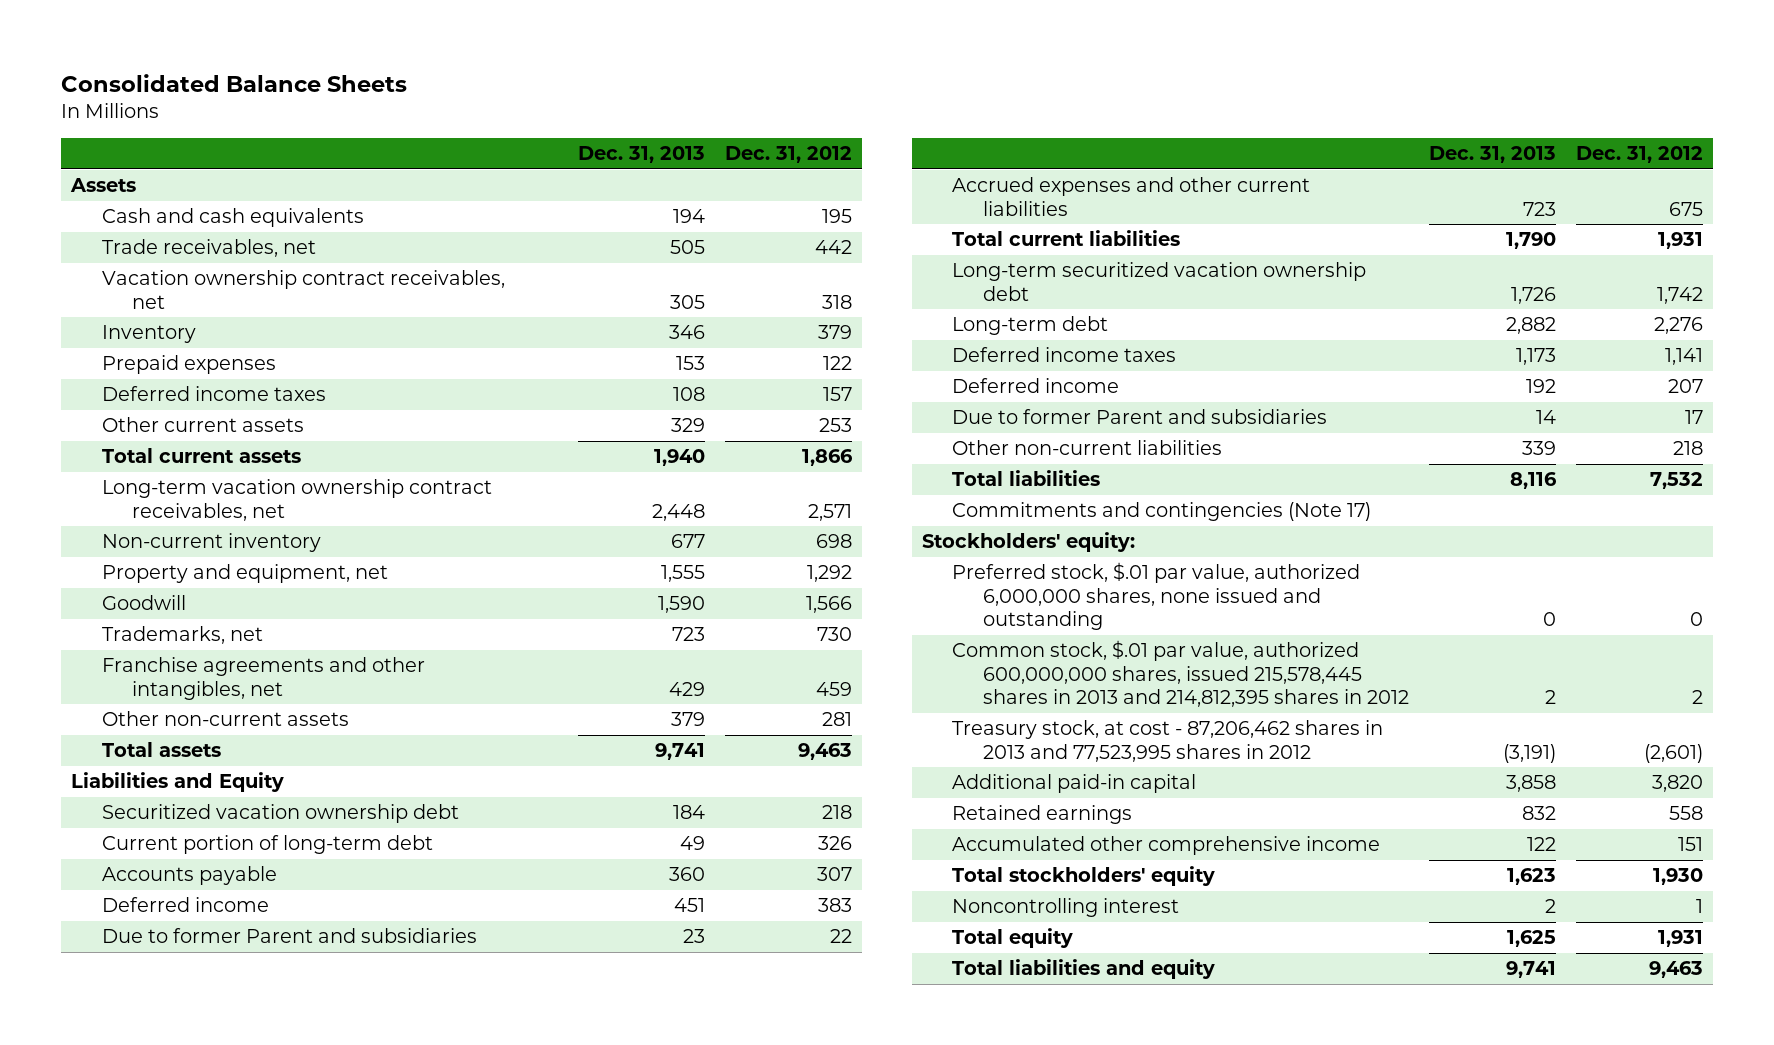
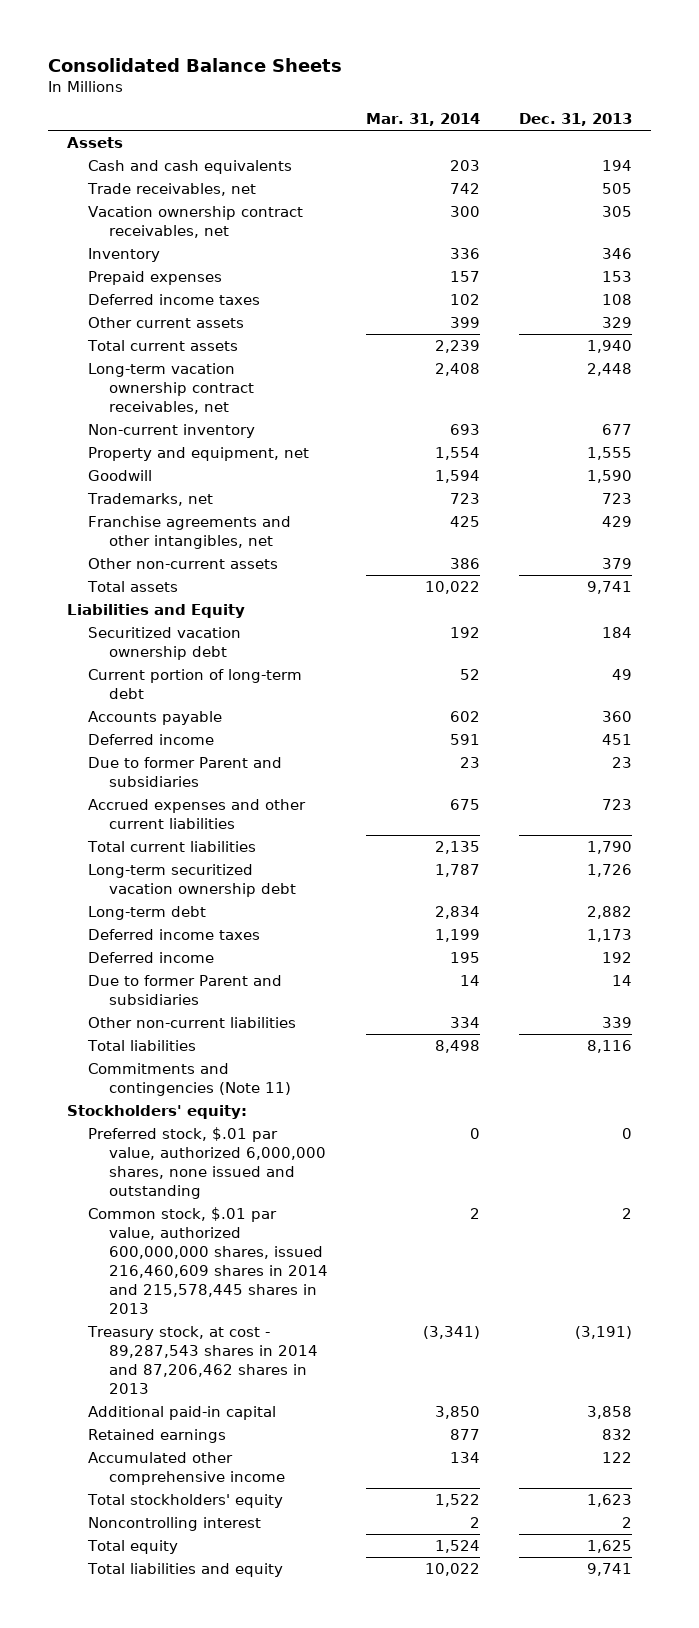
- | Dec. 31, 2013 | Dec. 31, 2012
+ | Mar. 31, 2014 | Dec. 31, 2013
- Commitments and contingencies (Note 17)
+ Commitments and contingencies (Note 11)
- Common stock, $.01 par value, authorized 600,000,000 shares, issued 215,578,445 shares in 2013 and 214,812,395 shares in 2012 | 2 | 2
- Treasury stock, at cost - 87,206,462 shares in 2013 and 77,523,995 shares in 2012 | (3,191) | (2,601)
+ Common stock, $.01 par value, authorized 600,000,000 shares, issued 216,460,609 shares in 2014 and 215,578,445 shares in 2013 | 2 | 2
+ Treasury stock, at cost - 89,287,543 shares in 2014 and 87,206,462 shares in 2013 | (3,341) | (3,191)

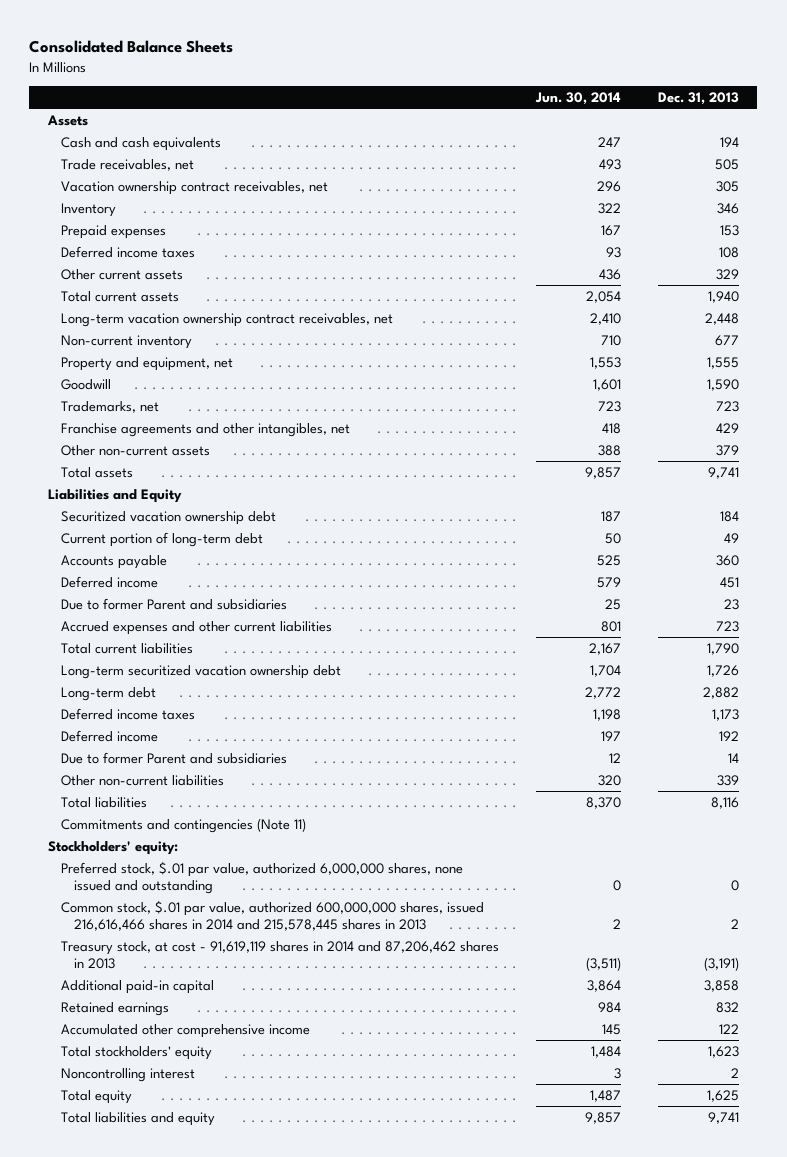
- | Mar. 31, 2014 | Dec. 31, 2013
+ | Jun. 30, 2014 | Dec. 31, 2013
- Common stock, $.01 par value, authorized 600,000,000 shares, issued 216,460,609 shares in 2014 and 215,578,445 shares in 2013 | 2 | 2
- Treasury stock, at cost - 89,287,543 shares in 2014 and 87,206,462 shares in 2013 | (3,341) | (3,191)
+ Common stock, $.01 par value, authorized 600,000,000 shares, issued 216,616,466 shares in 2014 and 215,578,445 shares in 2013 | 2 | 2
+ Treasury stock, at cost - 91,619,119 shares in 2014 and 87,206,462 shares in 2013 | (3,511) | (3,191)

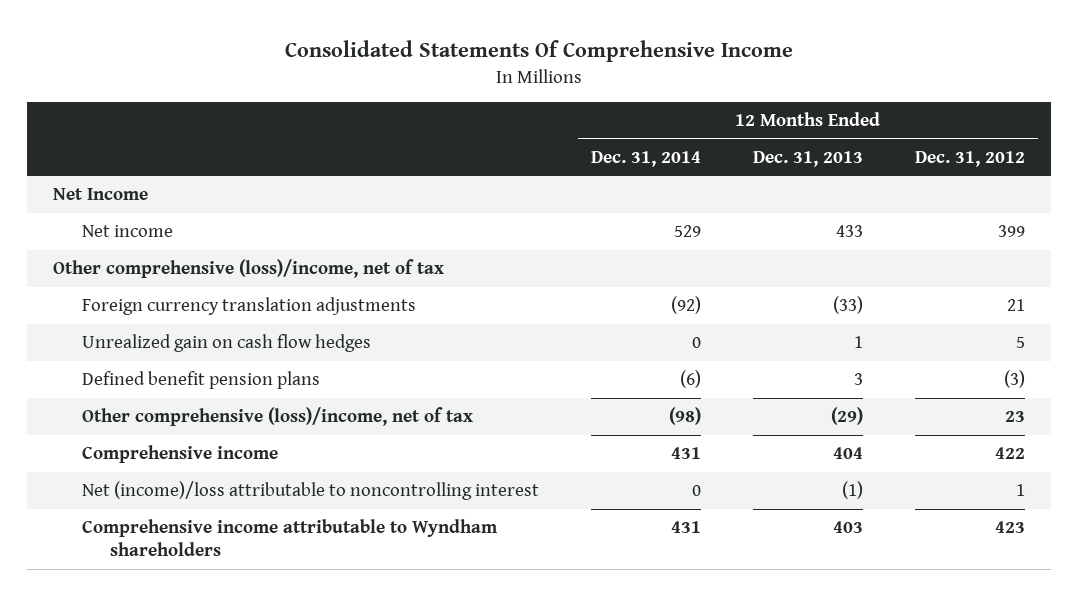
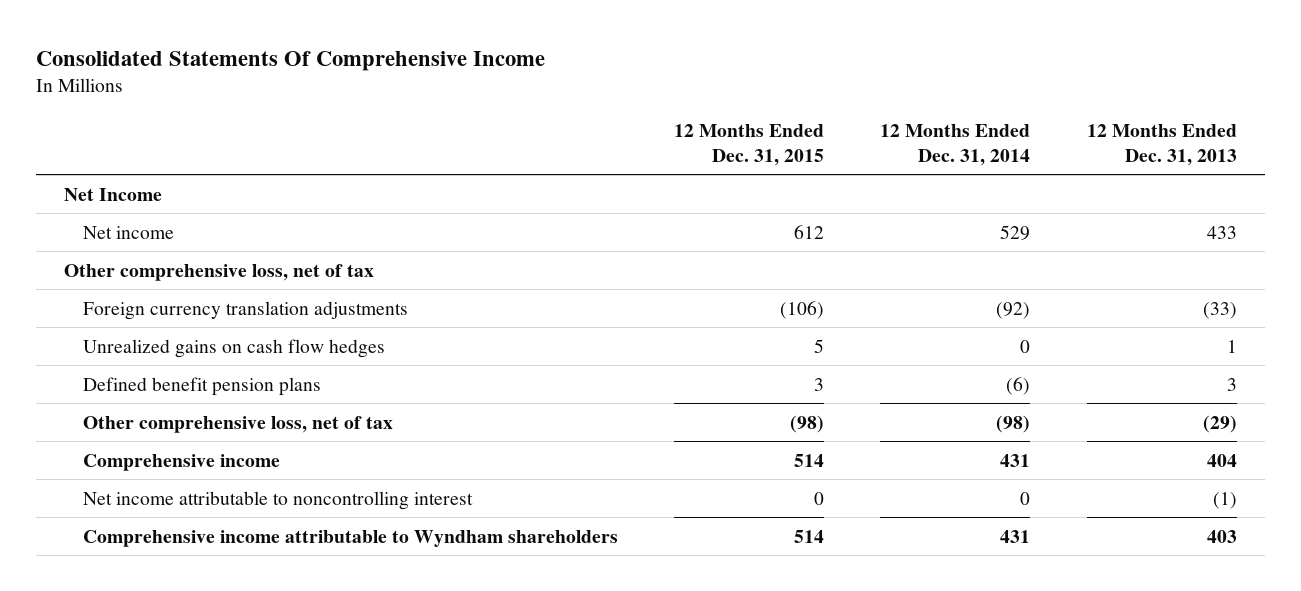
- | 12 Months Ended Dec. 31, 2014 | 12 Months Ended Dec. 31, 2013 | 12 Months Ended Dec. 31, 2012
+ | 12 Months Ended Dec. 31, 2015 | 12 Months Ended Dec. 31, 2014 | 12 Months Ended Dec. 31, 2013
- Other comprehensive (loss)/income, net of tax
+ Other comprehensive loss, net of tax
- Unrealized gain on cash flow hedges | 0 | 1 | 5
+ Unrealized gains on cash flow hedges | 5 | 0 | 1
- Other comprehensive (loss)/income, net of tax | (98) | (29) | 23
+ Other comprehensive loss, net of tax | (98) | (98) | (29)
- Net (income)/loss attributable to noncontrolling interest | 0 | (1) | 1
+ Net income attributable to noncontrolling interest | 0 | 0 | (1)

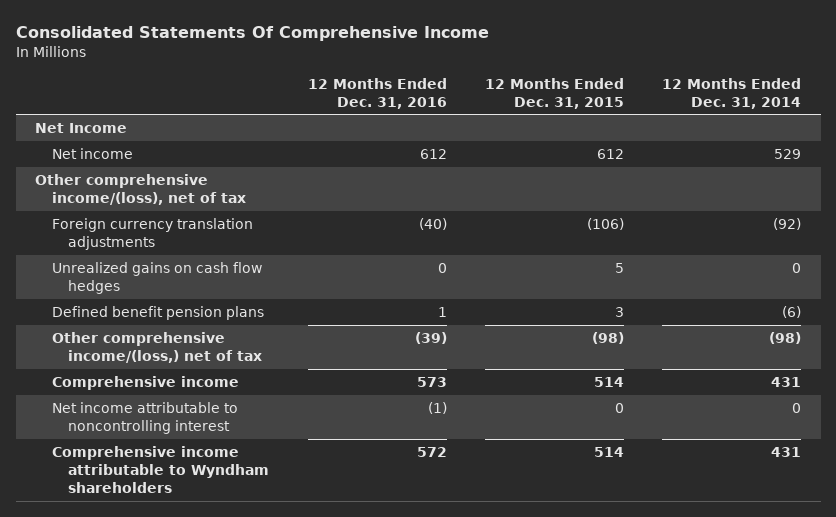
- | 12 Months Ended Dec. 31, 2015 | 12 Months Ended Dec. 31, 2014 | 12 Months Ended Dec. 31, 2013
+ | 12 Months Ended Dec. 31, 2016 | 12 Months Ended Dec. 31, 2015 | 12 Months Ended Dec. 31, 2014
- Other comprehensive loss, net of tax
+ Other comprehensive income/(loss), net of tax
- Other comprehensive loss, net of tax | (98) | (98) | (29)
+ Other comprehensive income/(loss,) net of tax | (39) | (98) | (98)

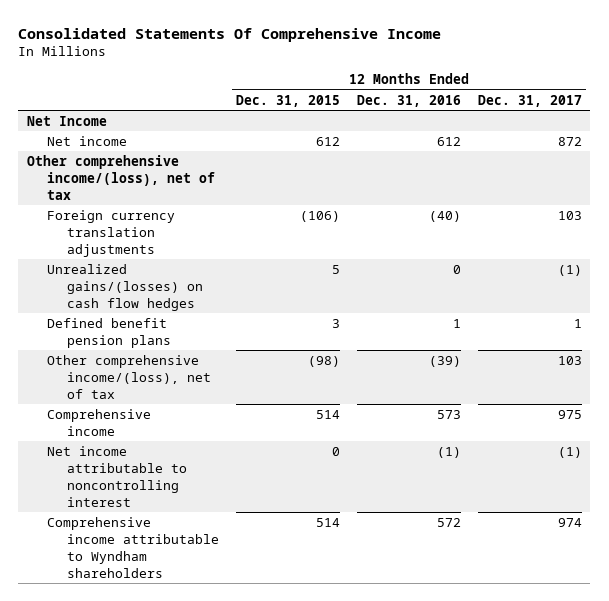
- | 12 Months Ended Dec. 31, 2016 | 12 Months Ended Dec. 31, 2015 | 12 Months Ended Dec. 31, 2014
+ | 12 Months Ended Dec. 31, 2015 | 12 Months Ended Dec. 31, 2016 | 12 Months Ended Dec. 31, 2017
- Unrealized gains on cash flow hedges | 0 | 5 | 0
+ Unrealized gains/(losses) on cash flow hedges | 5 | 0 | (1)
- Other comprehensive income/(loss,) net of tax | (39) | (98) | (98)
+ Other comprehensive income/(loss), net of tax | (98) | (39) | 103

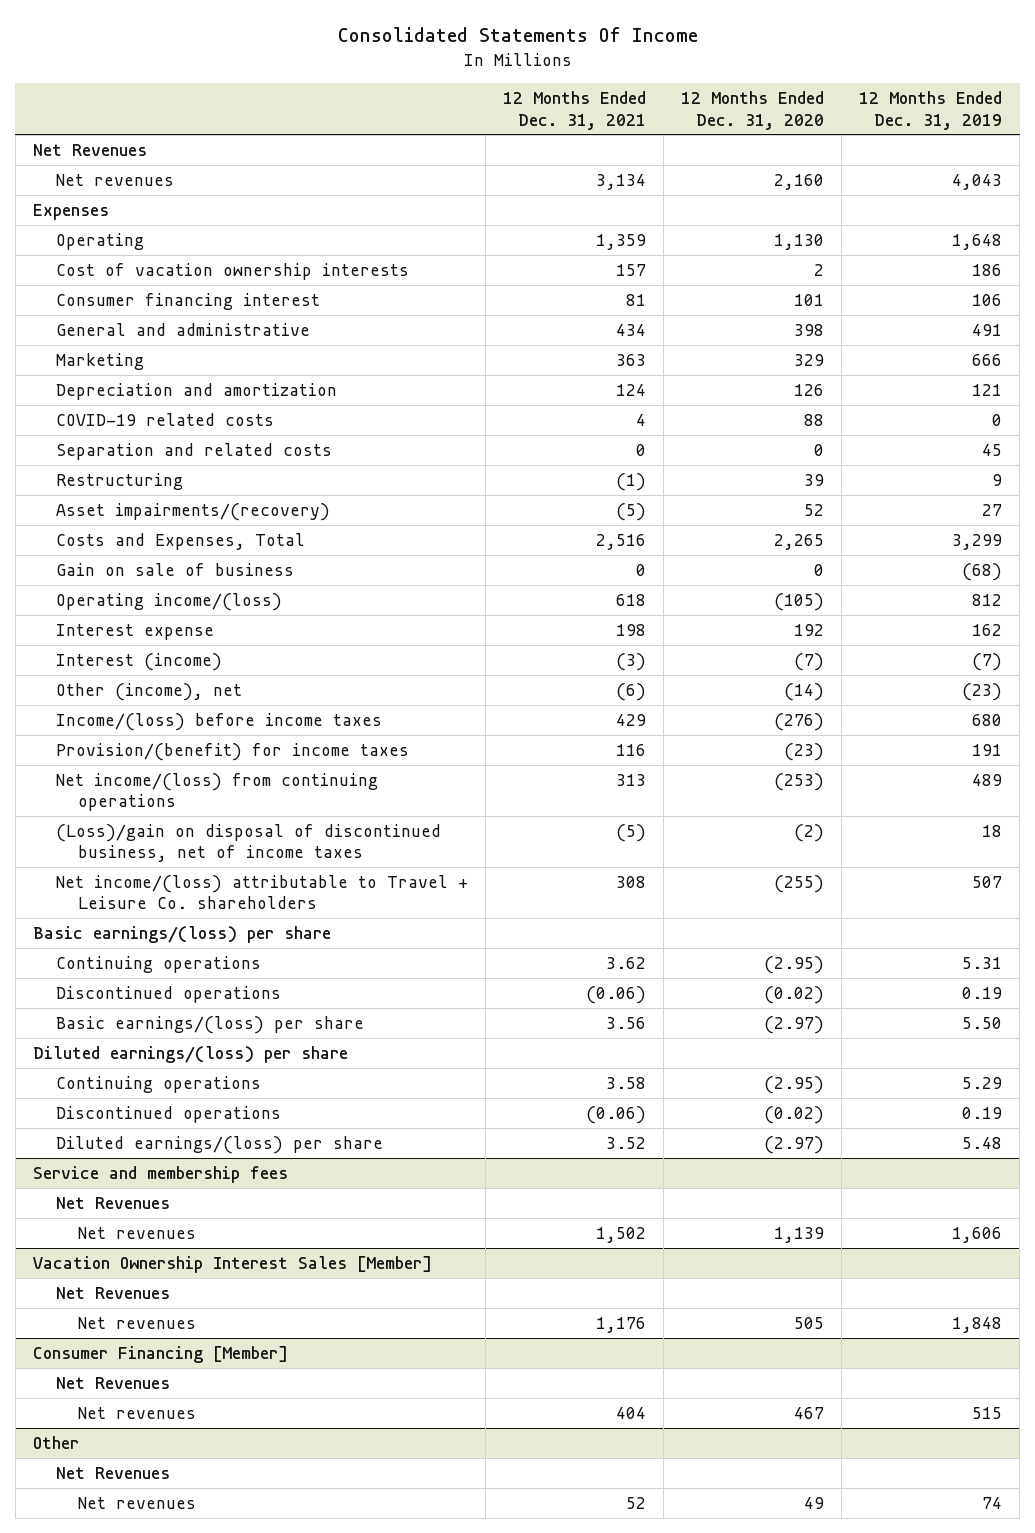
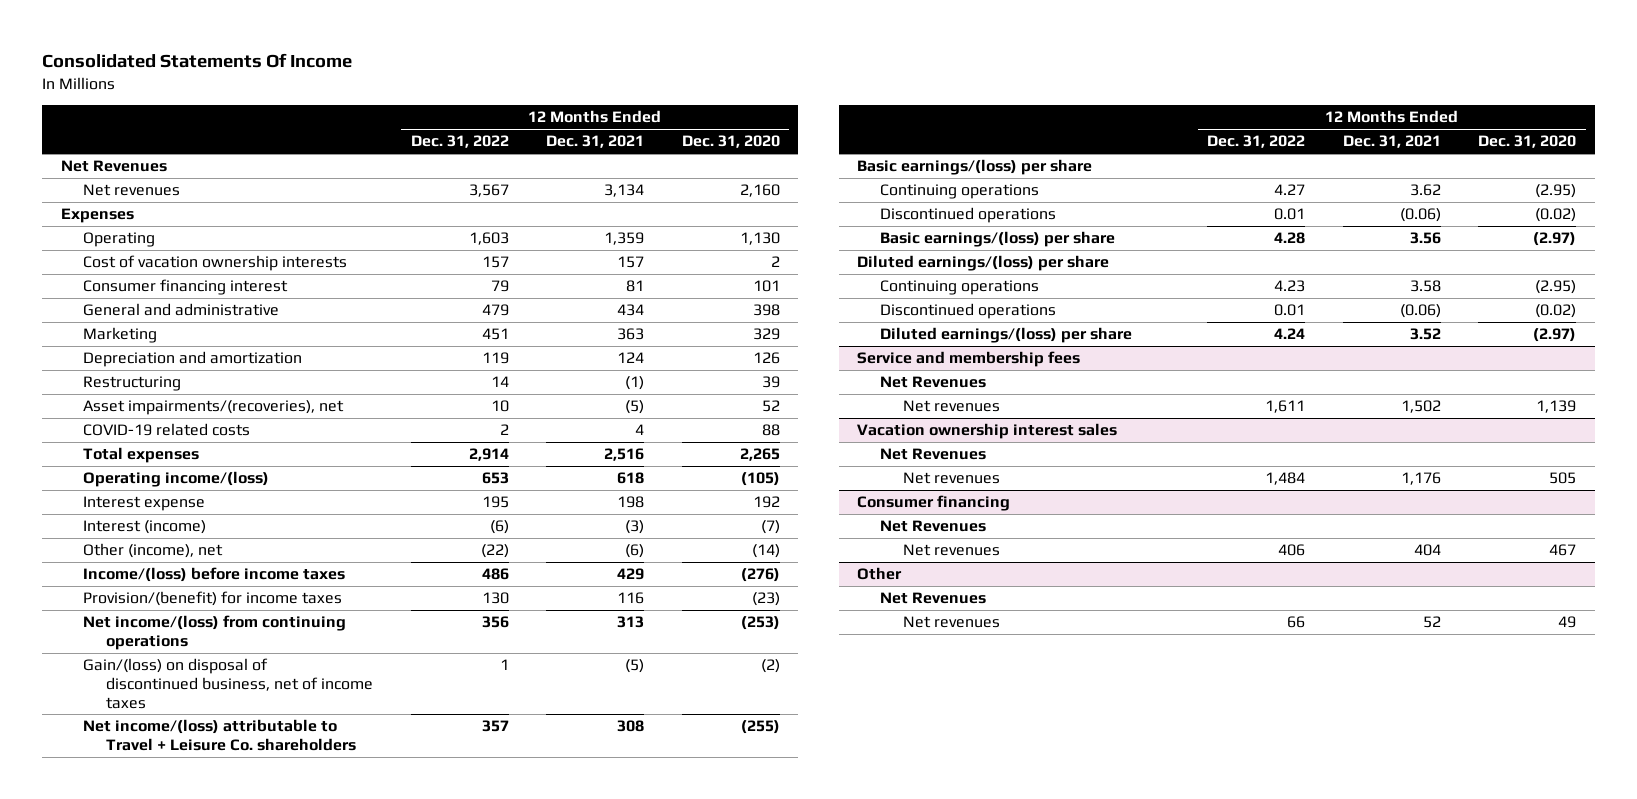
- | 12 Months Ended Dec. 31, 2021 | 12 Months Ended Dec. 31, 2020 | 12 Months Ended Dec. 31, 2019
+ | 12 Months Ended Dec. 31, 2022 | 12 Months Ended Dec. 31, 2021 | 12 Months Ended Dec. 31, 2020
- Separation and related costs | 0 | 0 | 45
- Asset impairments/(recovery) | (5) | 52 | 27
- Costs and Expenses, Total | 2,516 | 2,265 | 3,299
- Gain on sale of business | 0 | 0 | (68)
+ Asset impairments/(recoveries), net | 10 | (5) | 52
moved down: COVID-19 related costs | 2 | 4 | 88
+ Total expenses | 2,914 | 2,516 | 2,265
- (Loss)/gain on disposal of discontinued business, net of income taxes | (5) | (2) | 18
+ Gain/(loss) on disposal of discontinued business, net of income taxes | 1 | (5) | (2)
- Vacation Ownership Interest Sales [Member]
+ Vacation ownership interest sales
- Consumer Financing [Member]
+ Consumer financing

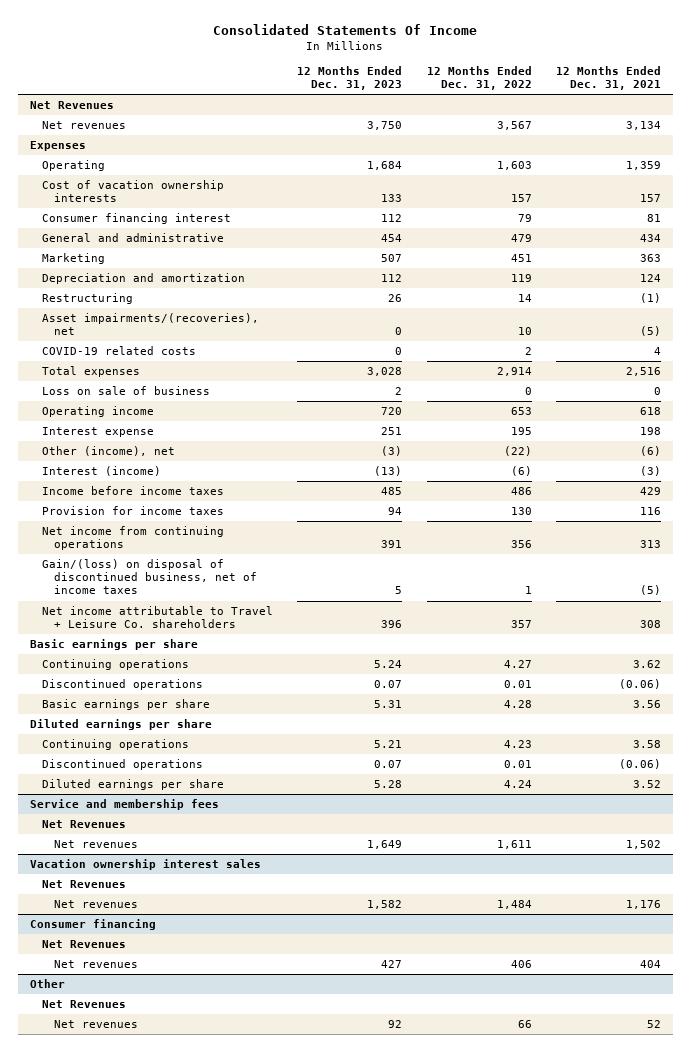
- | 12 Months Ended Dec. 31, 2022 | 12 Months Ended Dec. 31, 2021 | 12 Months Ended Dec. 31, 2020
+ | 12 Months Ended Dec. 31, 2023 | 12 Months Ended Dec. 31, 2022 | 12 Months Ended Dec. 31, 2021
- Operating income/(loss) | 653 | 618 | (105)
+ Loss on sale of business | 2 | 0 | 0
+ Operating income | 720 | 653 | 618
- Income/(loss) before income taxes | 486 | 429 | (276)
- Provision/(benefit) for income taxes | 130 | 116 | (23)
- Net income/(loss) from continuing operations | 356 | 313 | (253)
moved down: Interest (income) | (13) | (6) | (3)
+ Income before income taxes | 485 | 486 | 429
+ Provision for income taxes | 94 | 130 | 116
+ Net income from continuing operations | 391 | 356 | 313
- Net income/(loss) attributable to Travel + Leisure Co. shareholders | 357 | 308 | (255)
- Basic earnings/(loss) per share
+ Net income attributable to Travel + Leisure Co. shareholders | 396 | 357 | 308
+ Basic earnings per share
- Basic earnings/(loss) per share | 4.28 | 3.56 | (2.97)
- Diluted earnings/(loss) per share
+ Basic earnings per share | 5.31 | 4.28 | 3.56
+ Diluted earnings per share
- Diluted earnings/(loss) per share | 4.24 | 3.52 | (2.97)
+ Diluted earnings per share | 5.28 | 4.24 | 3.52

